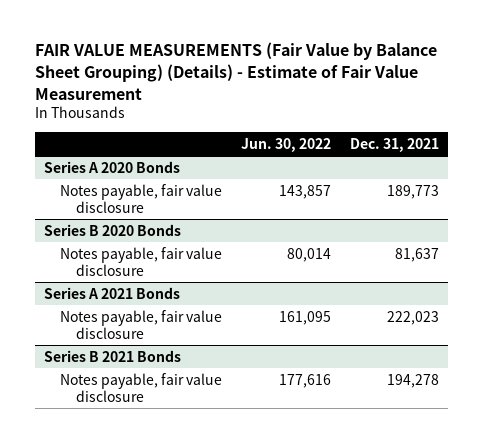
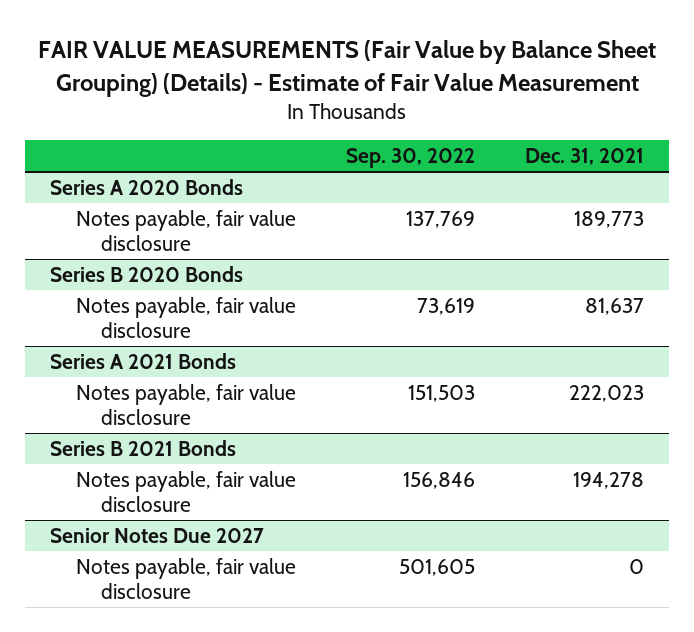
- | Jun. 30, 2022 | Dec. 31, 2021
+ | Sep. 30, 2022 | Dec. 31, 2021
+ Senior Notes Due 2027
+ Notes payable, fair value disclosure | 501,605 | 0

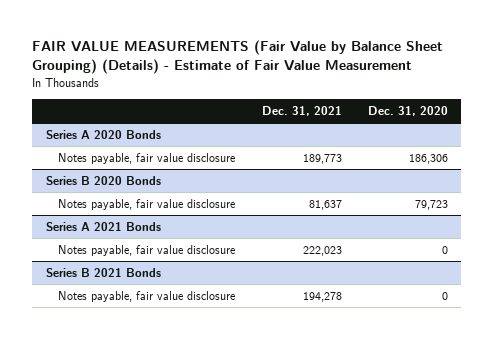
- | Sep. 30, 2022 | Dec. 31, 2021
+ | Dec. 31, 2021 | Dec. 31, 2020
- Senior Notes Due 2027
- Notes payable, fair value disclosure | 501,605 | 0

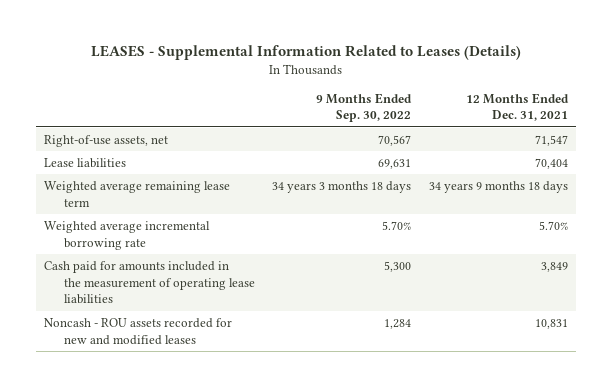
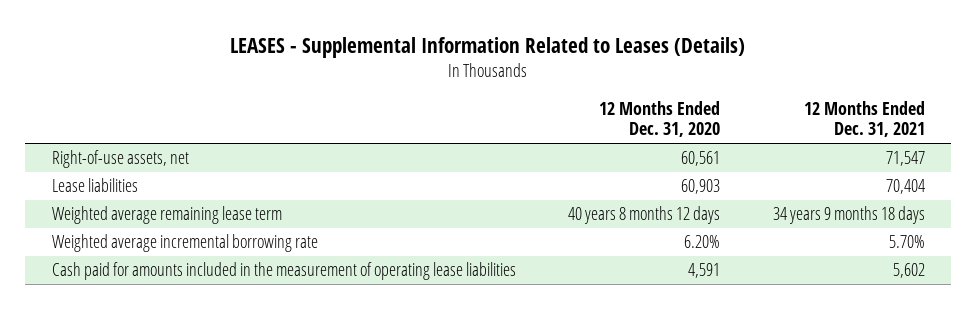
- | 9 Months Ended Sep. 30, 2022 | 12 Months Ended Dec. 31, 2021
+ | 12 Months Ended Dec. 31, 2020 | 12 Months Ended Dec. 31, 2021
- Cash paid for amounts included in the measurement of operating lease liabilities | 5,300 | 3,849
- Noncash - ROU assets recorded for new and modified leases | 1,284 | 10,831
+ Cash paid for amounts included in the measurement of operating lease liabilities | 4,591 | 5,602

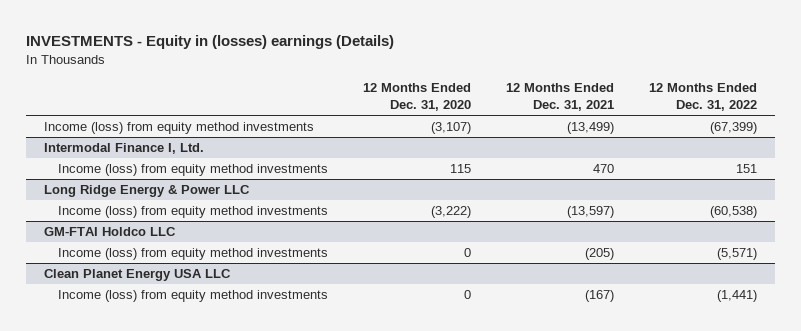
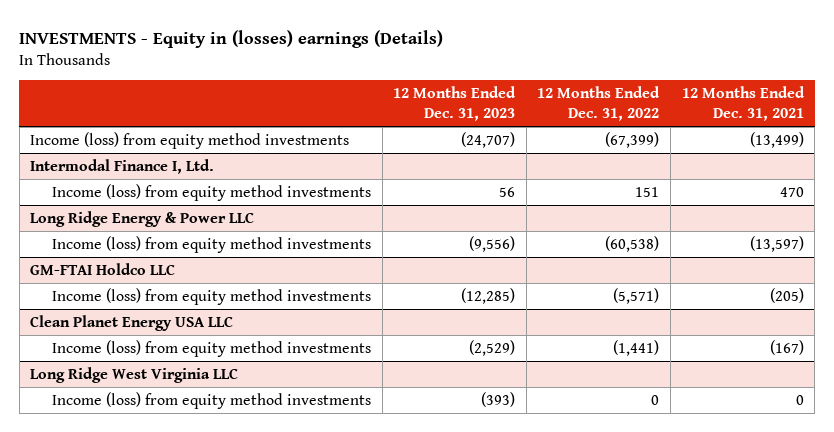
- | 12 Months Ended Dec. 31, 2020 | 12 Months Ended Dec. 31, 2021 | 12 Months Ended Dec. 31, 2022
+ | 12 Months Ended Dec. 31, 2023 | 12 Months Ended Dec. 31, 2022 | 12 Months Ended Dec. 31, 2021
+ Long Ridge West Virginia LLC
+ Income (loss) from equity method investments | (393) | 0 | 0

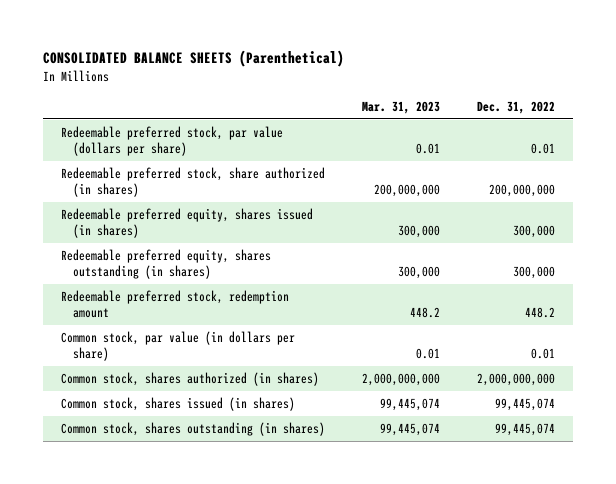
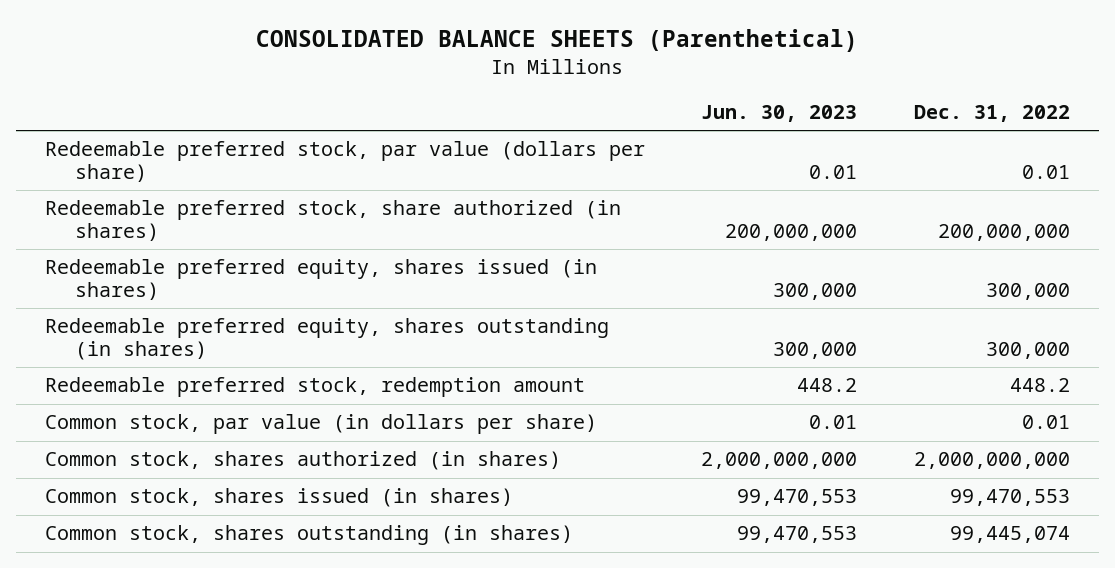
- | Mar. 31, 2023 | Dec. 31, 2022
+ | Jun. 30, 2023 | Dec. 31, 2022
- Common stock, shares issued (in shares) | 99,445,074 | 99,445,074
+ Common stock, shares issued (in shares) | 99,470,553 | 99,470,553

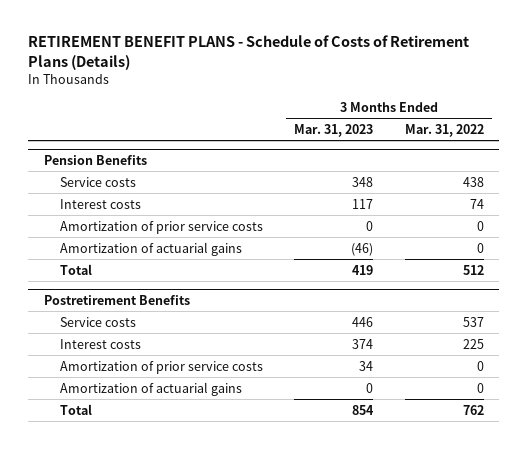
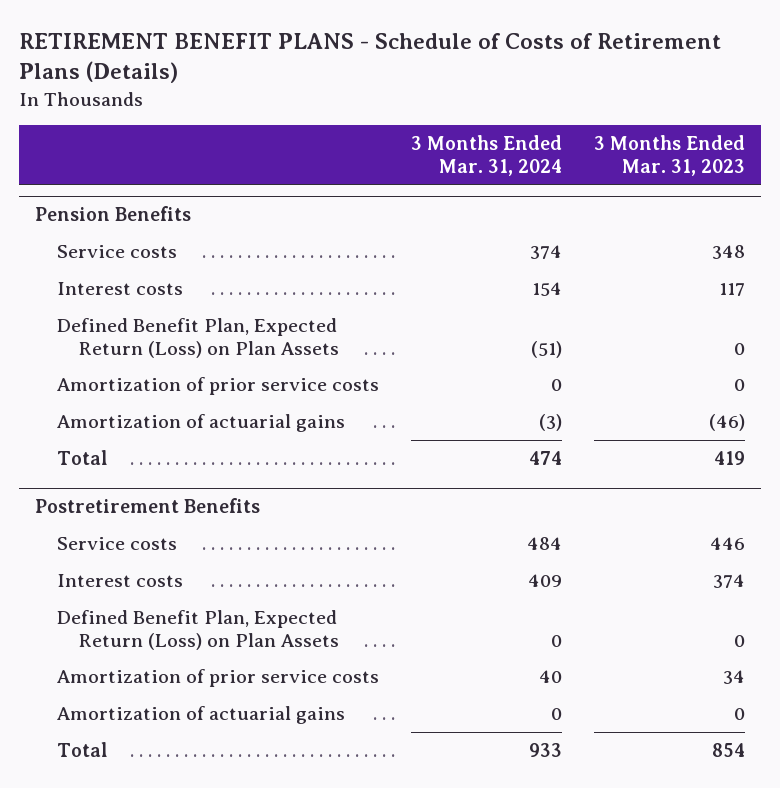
- | 3 Months Ended Mar. 31, 2023 | 3 Months Ended Mar. 31, 2022
+ | 3 Months Ended Mar. 31, 2024 | 3 Months Ended Mar. 31, 2023
@ Pension Benefits
+ Defined Benefit Plan, Expected Return (Loss) on Plan Assets | (51) | 0
@ Postretirement Benefits
+ Defined Benefit Plan, Expected Return (Loss) on Plan Assets | 0 | 0

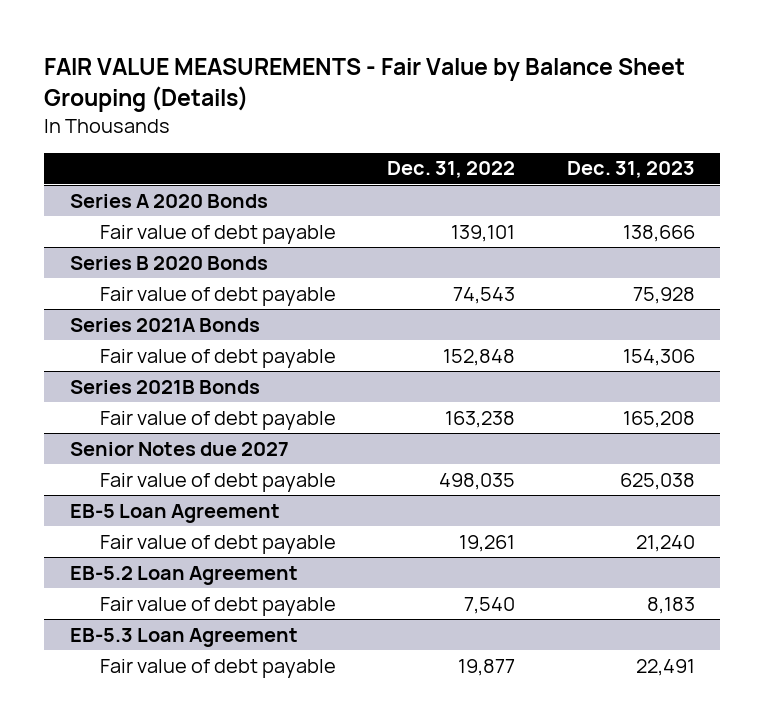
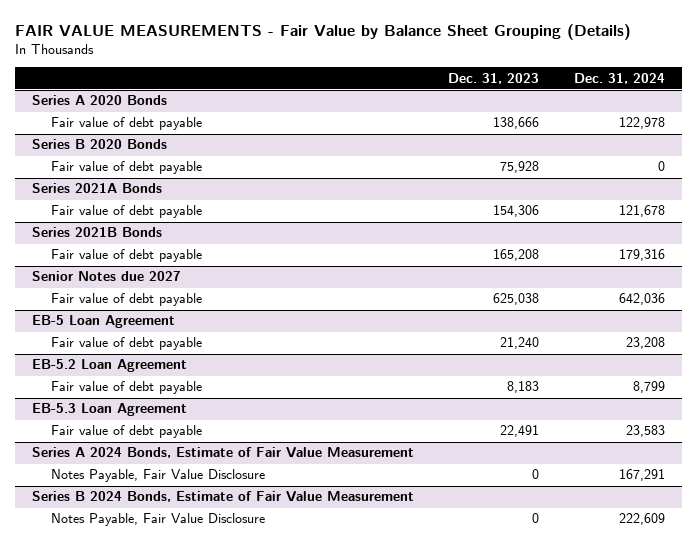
- | Dec. 31, 2022 | Dec. 31, 2023
+ | Dec. 31, 2023 | Dec. 31, 2024
+ Series A 2024 Bonds, Estimate of Fair Value Measurement
+ Notes Payable, Fair Value Disclosure | 0 | 167,291
+ Series B 2024 Bonds, Estimate of Fair Value Measurement
+ Notes Payable, Fair Value Disclosure | 0 | 222,609

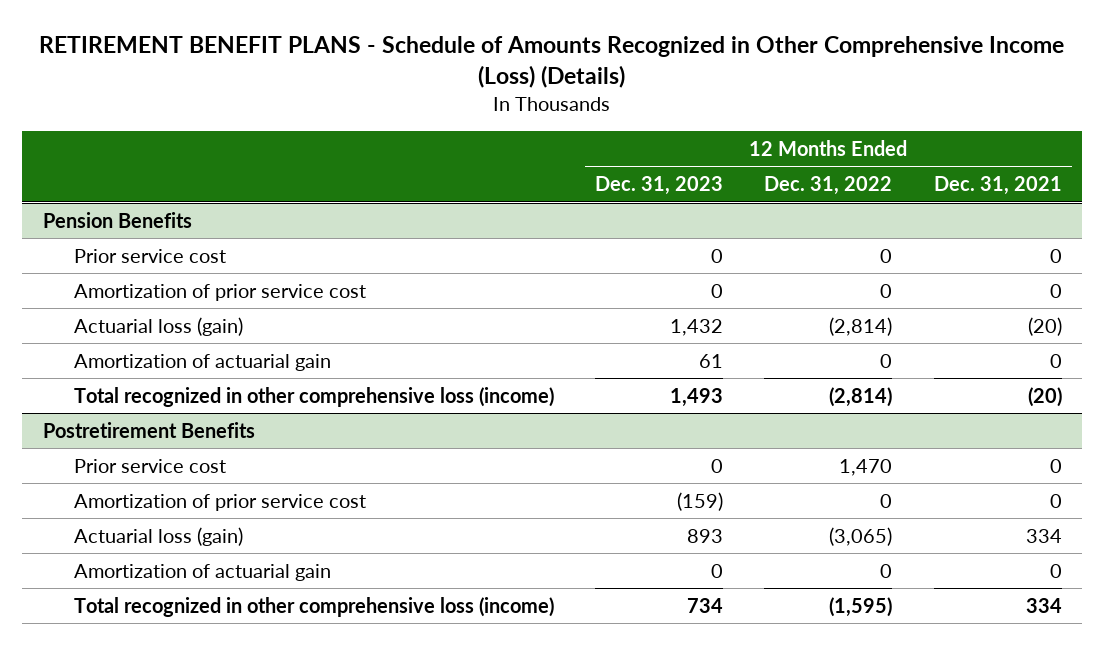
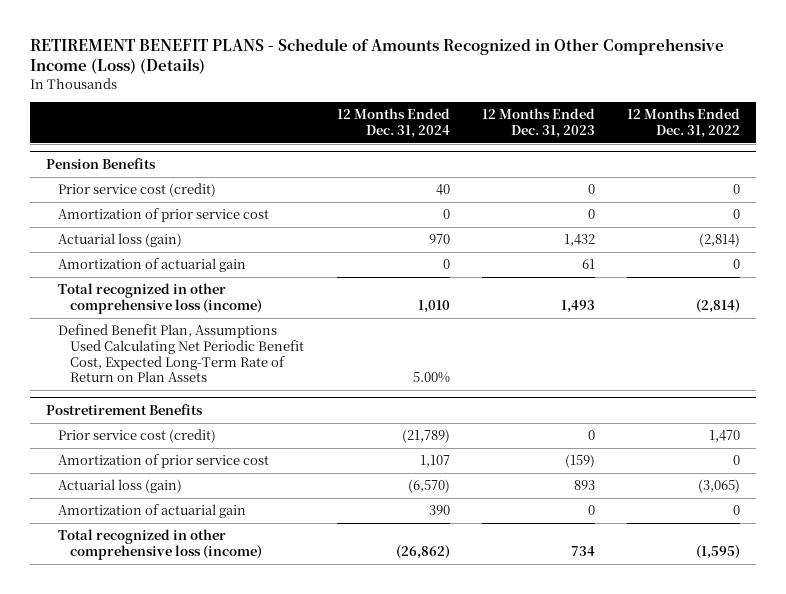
- | 12 Months Ended Dec. 31, 2023 | 12 Months Ended Dec. 31, 2022 | 12 Months Ended Dec. 31, 2021
+ | 12 Months Ended Dec. 31, 2024 | 12 Months Ended Dec. 31, 2023 | 12 Months Ended Dec. 31, 2022
@ Pension Benefits
- Prior service cost | 0 | 0 | 0
+ Prior service cost (credit) | 40 | 0 | 0
+ Defined Benefit Plan, Assumptions Used Calculating Net Periodic Benefit Cost, Expected Long-Term Rate of Return on Plan Assets | 5.00% | |
@ Postretirement Benefits
- Prior service cost | 0 | 1,470 | 0
+ Prior service cost (credit) | (21,789) | 0 | 1,470

